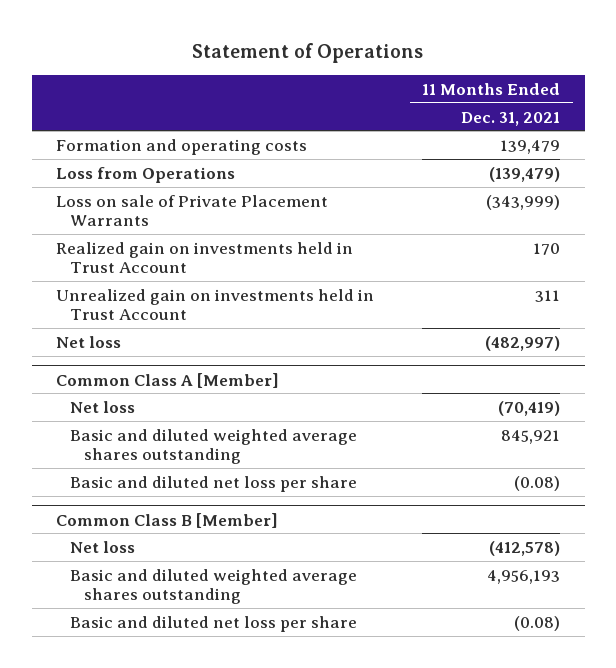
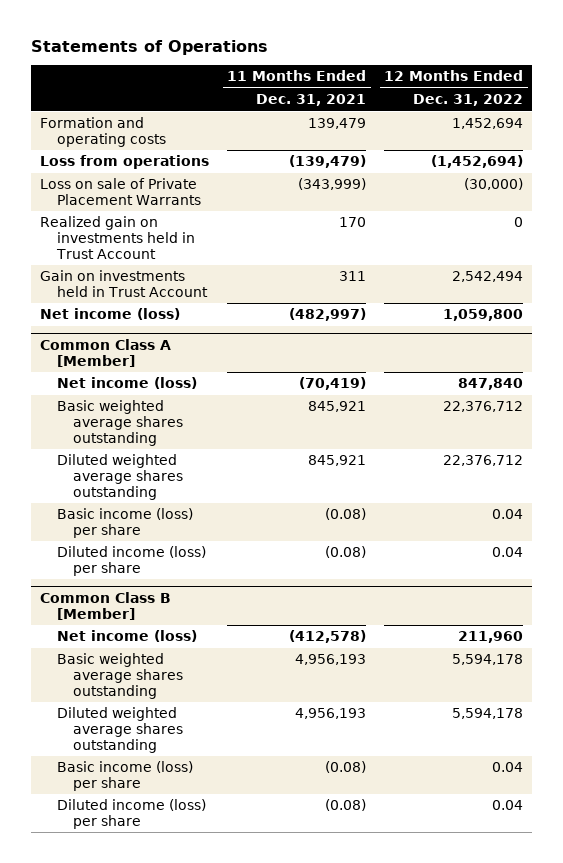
- Statement of Operations
+ Statements of Operations
- | 11 Months Ended Dec. 31, 2021
+ | 11 Months Ended Dec. 31, 2021 | 12 Months Ended Dec. 31, 2022
- Loss from Operations | (139,479)
+ Loss from operations | (139,479) | (1,452,694)
- Unrealized gain on investments held in Trust Account | 311
- Net loss | (482,997)
+ Gain on investments held in Trust Account | 311 | 2,542,494
+ Net income (loss) | (482,997) | 1,059,800
@ Common Class A [Member]
- Net loss | (70,419)
- Basic and diluted weighted average shares outstanding | 845,921
- Basic and diluted net loss per share | (0.08)
+ Net income (loss) | (70,419) | 847,840
+ Basic weighted average shares outstanding | 845,921 | 22,376,712
+ Diluted weighted average shares outstanding | 845,921 | 22,376,712
+ Basic income (loss) per share | (0.08) | 0.04
+ Diluted income (loss) per share | (0.08) | 0.04
@ Common Class B [Member]
- Net loss | (412,578)
- Basic and diluted weighted average shares outstanding | 4,956,193
- Basic and diluted net loss per share | (0.08)
+ Net income (loss) | (412,578) | 211,960
+ Basic weighted average shares outstanding | 4,956,193 | 5,594,178
+ Diluted weighted average shares outstanding | 4,956,193 | 5,594,178
+ Basic income (loss) per share | (0.08) | 0.04
+ Diluted income (loss) per share | (0.08) | 0.04

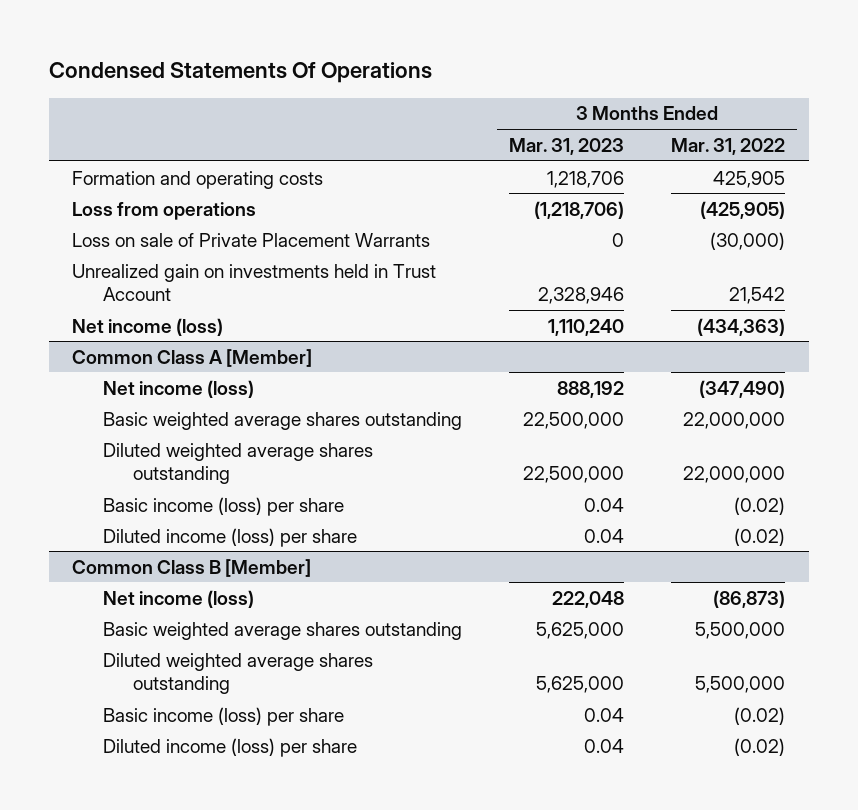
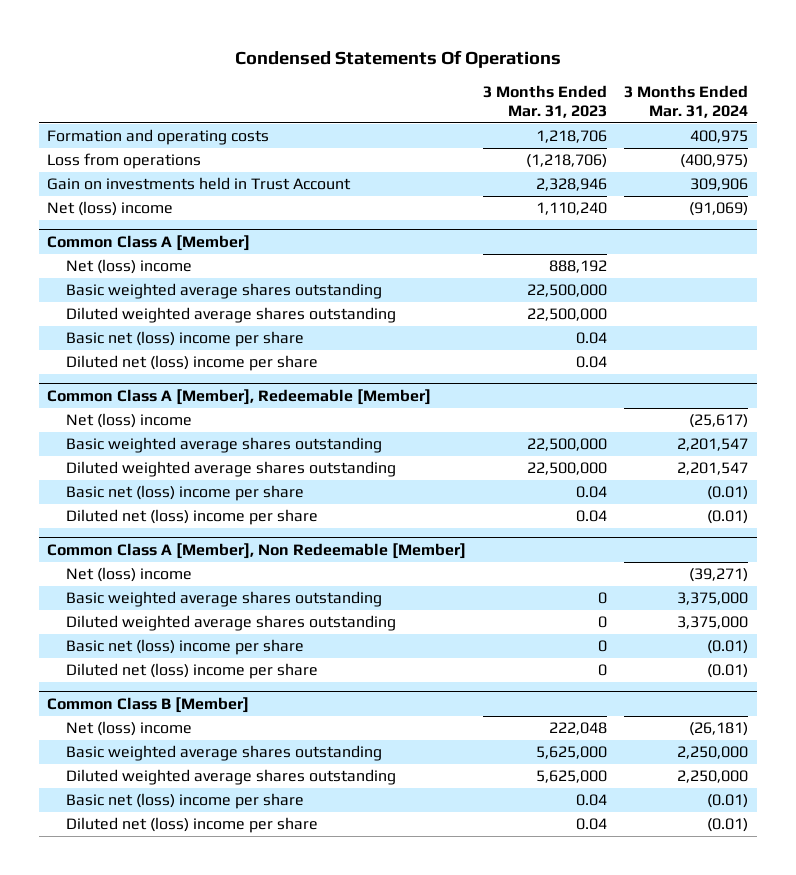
- | 3 Months Ended Mar. 31, 2023 | 3 Months Ended Mar. 31, 2022
+ | 3 Months Ended Mar. 31, 2023 | 3 Months Ended Mar. 31, 2024
- Loss on sale of Private Placement Warrants | 0 | (30,000)
- Unrealized gain on investments held in Trust Account | 2,328,946 | 21,542
- Net income (loss) | 1,110,240 | (434,363)
+ Gain on investments held in Trust Account | 2,328,946 | 309,906
+ Net (loss) income | 1,110,240 | (91,069)
@ Common Class A [Member]
- Net income (loss) | 888,192 | (347,490)
+ Net (loss) income | 888,192 |
- Basic income (loss) per share | 0.04 | (0.02)
- Diluted income (loss) per share | 0.04 | (0.02)
+ Basic net (loss) income per share | 0.04 |
+ Diluted net (loss) income per share | 0.04 |
+ Common Class A [Member], Redeemable [Member]
+ Net (loss) income | | (25,617)
+ Basic weighted average shares outstanding | 22,500,000 | 2,201,547
+ Diluted weighted average shares outstanding | 22,500,000 | 2,201,547
+ Basic net (loss) income per share | 0.04 | (0.01)
+ Diluted net (loss) income per share | 0.04 | (0.01)
+ Common Class A [Member], Non Redeemable [Member]
+ Net (loss) income | | (39,271)
+ Basic weighted average shares outstanding | 0 | 3,375,000
+ Diluted weighted average shares outstanding | 0 | 3,375,000
+ Basic net (loss) income per share | 0 | (0.01)
+ Diluted net (loss) income per share | 0 | (0.01)
@ Common Class B [Member]
- Net income (loss) | 222,048 | (86,873)
+ Net (loss) income | 222,048 | (26,181)
- Basic income (loss) per share | 0.04 | (0.02)
- Diluted income (loss) per share | 0.04 | (0.02)
+ Basic net (loss) income per share | 0.04 | (0.01)
+ Diluted net (loss) income per share | 0.04 | (0.01)

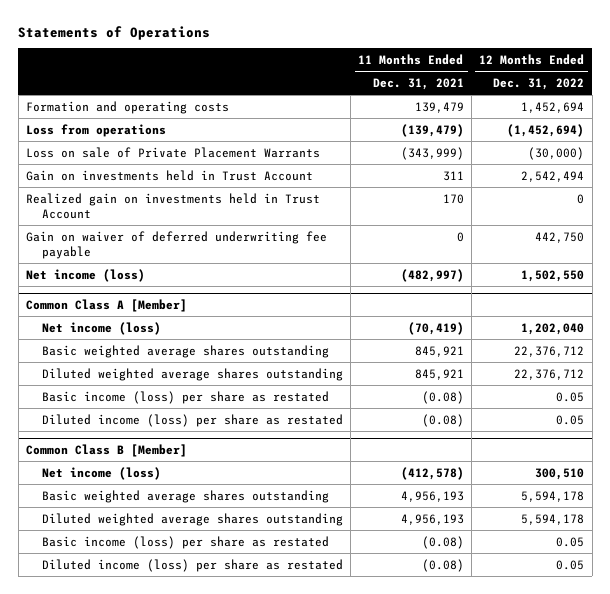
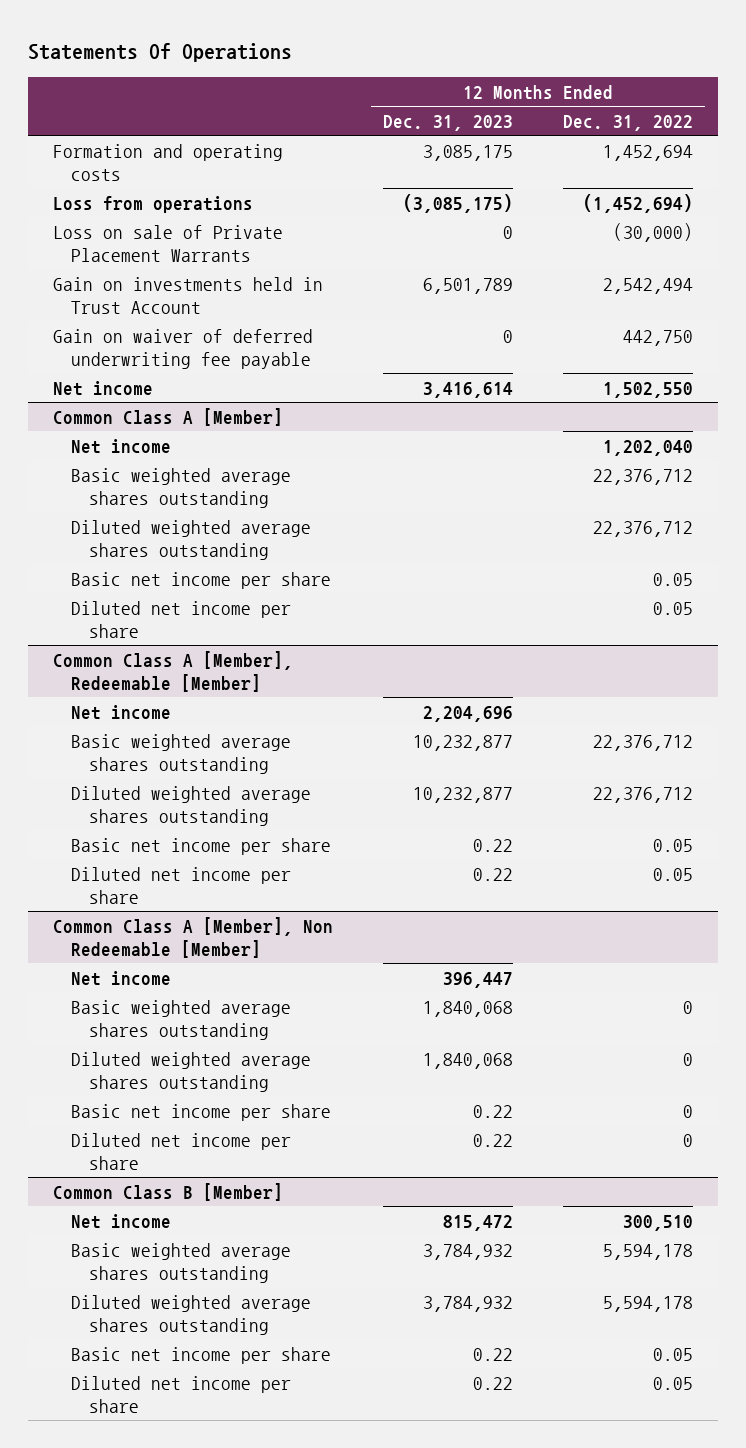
- Statements of Operations
+ Statements Of Operations
- | 11 Months Ended Dec. 31, 2021 | 12 Months Ended Dec. 31, 2022
+ | 12 Months Ended Dec. 31, 2023 | 12 Months Ended Dec. 31, 2022
- Realized gain on investments held in Trust Account | 170 | 0
- Net income (loss) | (482,997) | 1,502,550
+ Net income | 3,416,614 | 1,502,550
@ Common Class A [Member]
- Net income (loss) | (70,419) | 1,202,040
+ Net income | | 1,202,040
- Basic income (loss) per share as restated | (0.08) | 0.05
- Diluted income (loss) per share as restated | (0.08) | 0.05
+ Basic net income per share | | 0.05
+ Diluted net income per share | | 0.05
+ Common Class A [Member], Redeemable [Member]
+ Net income | 2,204,696 |
+ Basic weighted average shares outstanding | 10,232,877 | 22,376,712
+ Diluted weighted average shares outstanding | 10,232,877 | 22,376,712
+ Basic net income per share | 0.22 | 0.05
+ Diluted net income per share | 0.22 | 0.05
+ Common Class A [Member], Non Redeemable [Member]
+ Net income | 396,447 |
+ Basic weighted average shares outstanding | 1,840,068 | 0
+ Diluted weighted average shares outstanding | 1,840,068 | 0
+ Basic net income per share | 0.22 | 0
+ Diluted net income per share | 0.22 | 0
@ Common Class B [Member]
- Net income (loss) | (412,578) | 300,510
+ Net income | 815,472 | 300,510
- Basic income (loss) per share as restated | (0.08) | 0.05
- Diluted income (loss) per share as restated | (0.08) | 0.05
+ Basic net income per share | 0.22 | 0.05
+ Diluted net income per share | 0.22 | 0.05

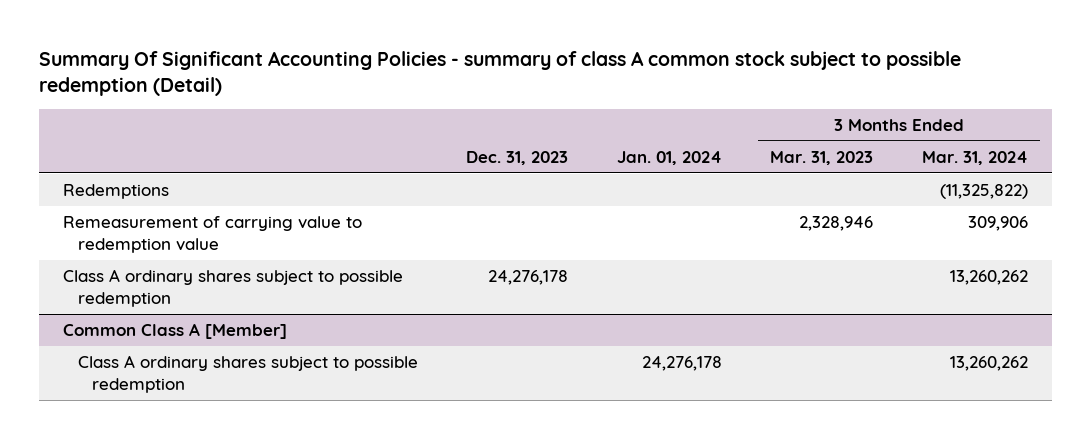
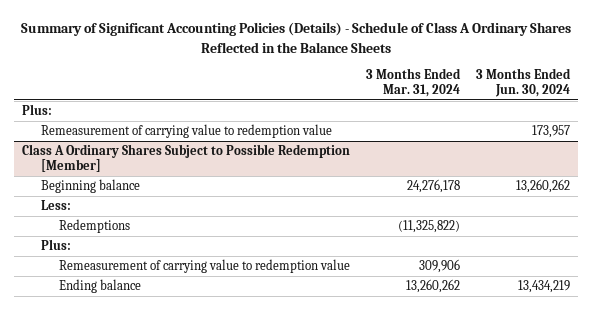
- Summary Of Significant Accounting Policies - summary of class A common stock subject to possible redemption (Detail)
+ Summary of Significant Accounting Policies (Details) - Schedule of Class A Ordinary Shares Reflected in the Balance Sheets
- | Dec. 31, 2023 | Jan. 01, 2024 | 3 Months Ended Mar. 31, 2023 | 3 Months Ended Mar. 31, 2024
+ | 3 Months Ended Mar. 31, 2024 | 3 Months Ended Jun. 30, 2024
+ Plus:
+ Remeasurement of carrying value to redemption value | | 173,957
+ Class A Ordinary Shares Subject to Possible Redemption [Member]
+ Beginning balance | 24,276,178 | 13,260,262
+ Less:
+ Plus:
- Class A ordinary shares subject to possible redemption | 24,276,178 | | | 13,260,262
- Common Class A [Member]
- Class A ordinary shares subject to possible redemption | | 24,276,178 | | 13,260,262
+ Ending balance | 13,260,262 | 13,434,219

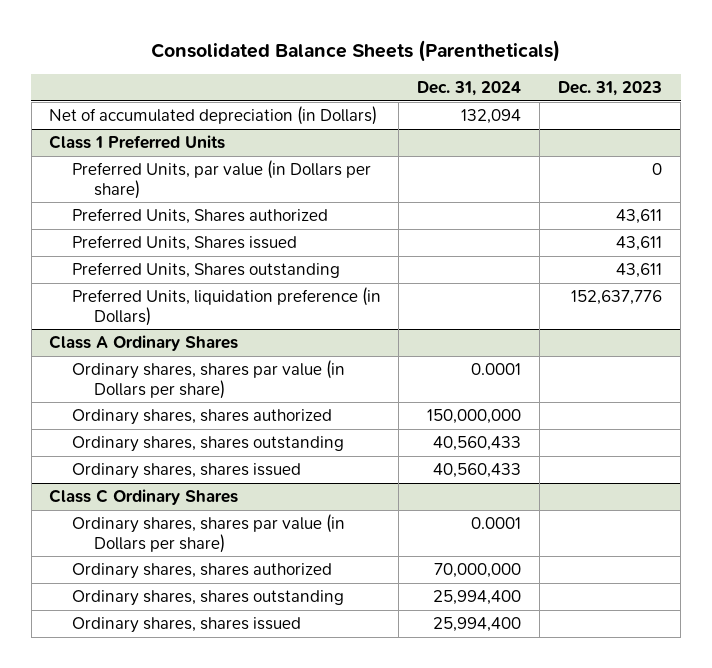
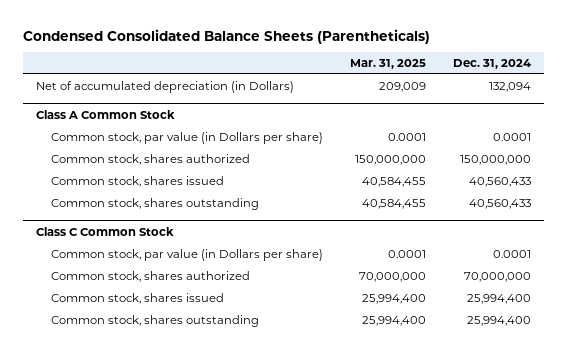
- Consolidated Balance Sheets (Parentheticals)
+ Condensed Consolidated Balance Sheets (Parentheticals)
- | Dec. 31, 2024 | Dec. 31, 2023
+ | Mar. 31, 2025 | Dec. 31, 2024
- Class 1 Preferred Units
- Preferred Units, par value (in Dollars per share) | | 0
- Preferred Units, Shares authorized | | 43,611
- Preferred Units, Shares issued | | 43,611
- Preferred Units, Shares outstanding | | 43,611
- Preferred Units, liquidation preference (in Dollars) | | 152,637,776
- Class A Ordinary Shares
- Ordinary shares, shares par value (in Dollars per share) | 0.0001 |
- Ordinary shares, shares authorized | 150,000,000 |
- Ordinary shares, shares outstanding | 40,560,433 |
- Ordinary shares, shares issued | 40,560,433 |
- Class C Ordinary Shares
- Ordinary shares, shares par value (in Dollars per share) | 0.0001 |
- Ordinary shares, shares authorized | 70,000,000 |
- Ordinary shares, shares outstanding | 25,994,400 |
- Ordinary shares, shares issued | 25,994,400 |
+ Class A Common Stock
+ Common stock, par value (in Dollars per share) | 0.0001 | 0.0001
+ Common stock, shares authorized | 150,000,000 | 150,000,000
+ Common stock, shares issued | 40,584,455 | 40,560,433
+ Common stock, shares outstanding | 40,584,455 | 40,560,433
+ Class C Common Stock
+ Common stock, par value (in Dollars per share) | 0.0001 | 0.0001
+ Common stock, shares authorized | 70,000,000 | 70,000,000
+ Common stock, shares issued | 25,994,400 | 25,994,400
+ Common stock, shares outstanding | 25,994,400 | 25,994,400

